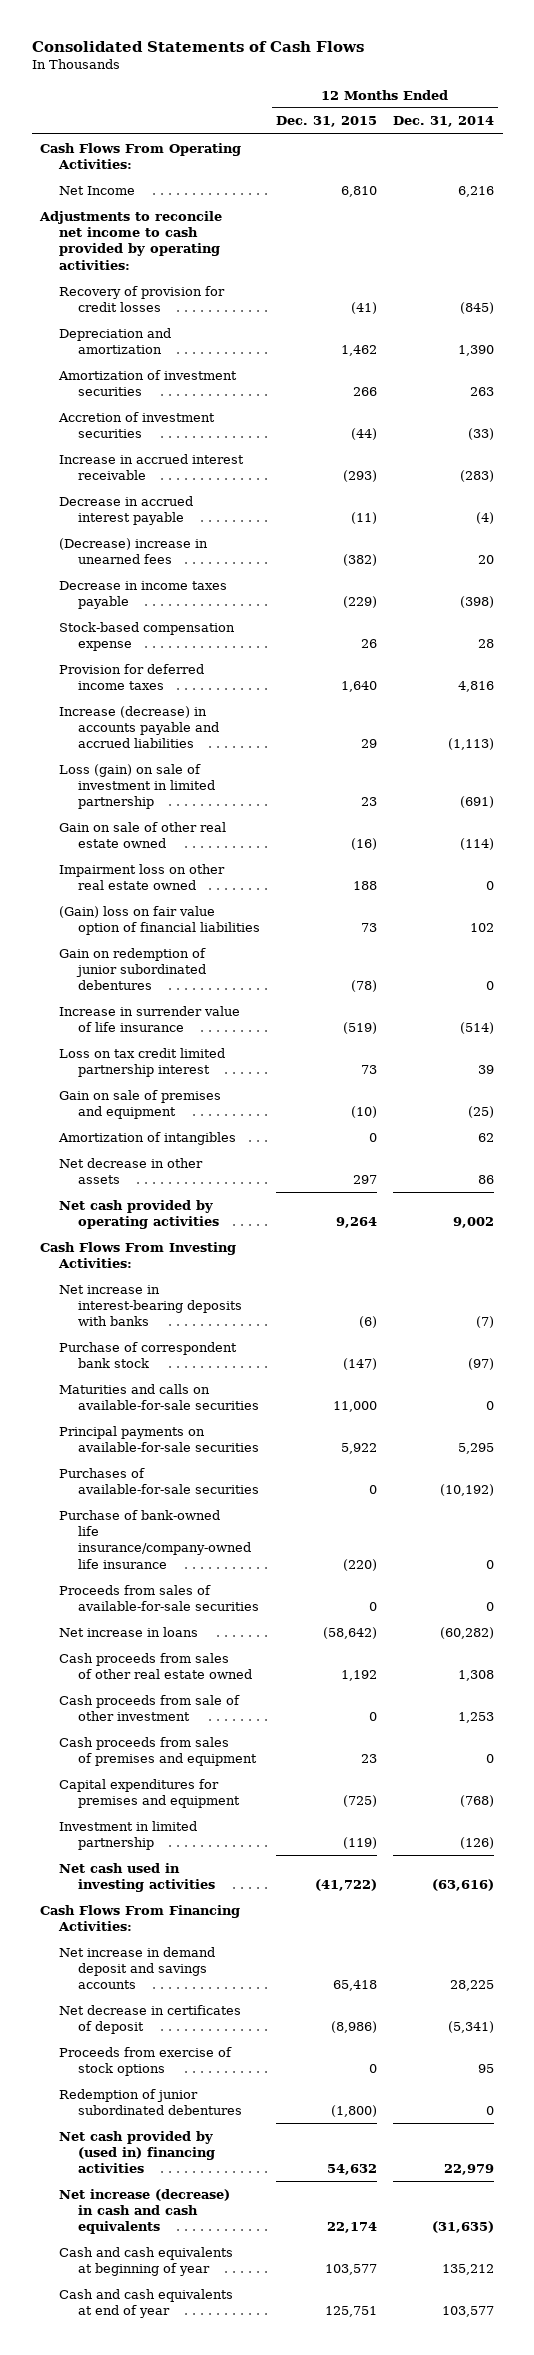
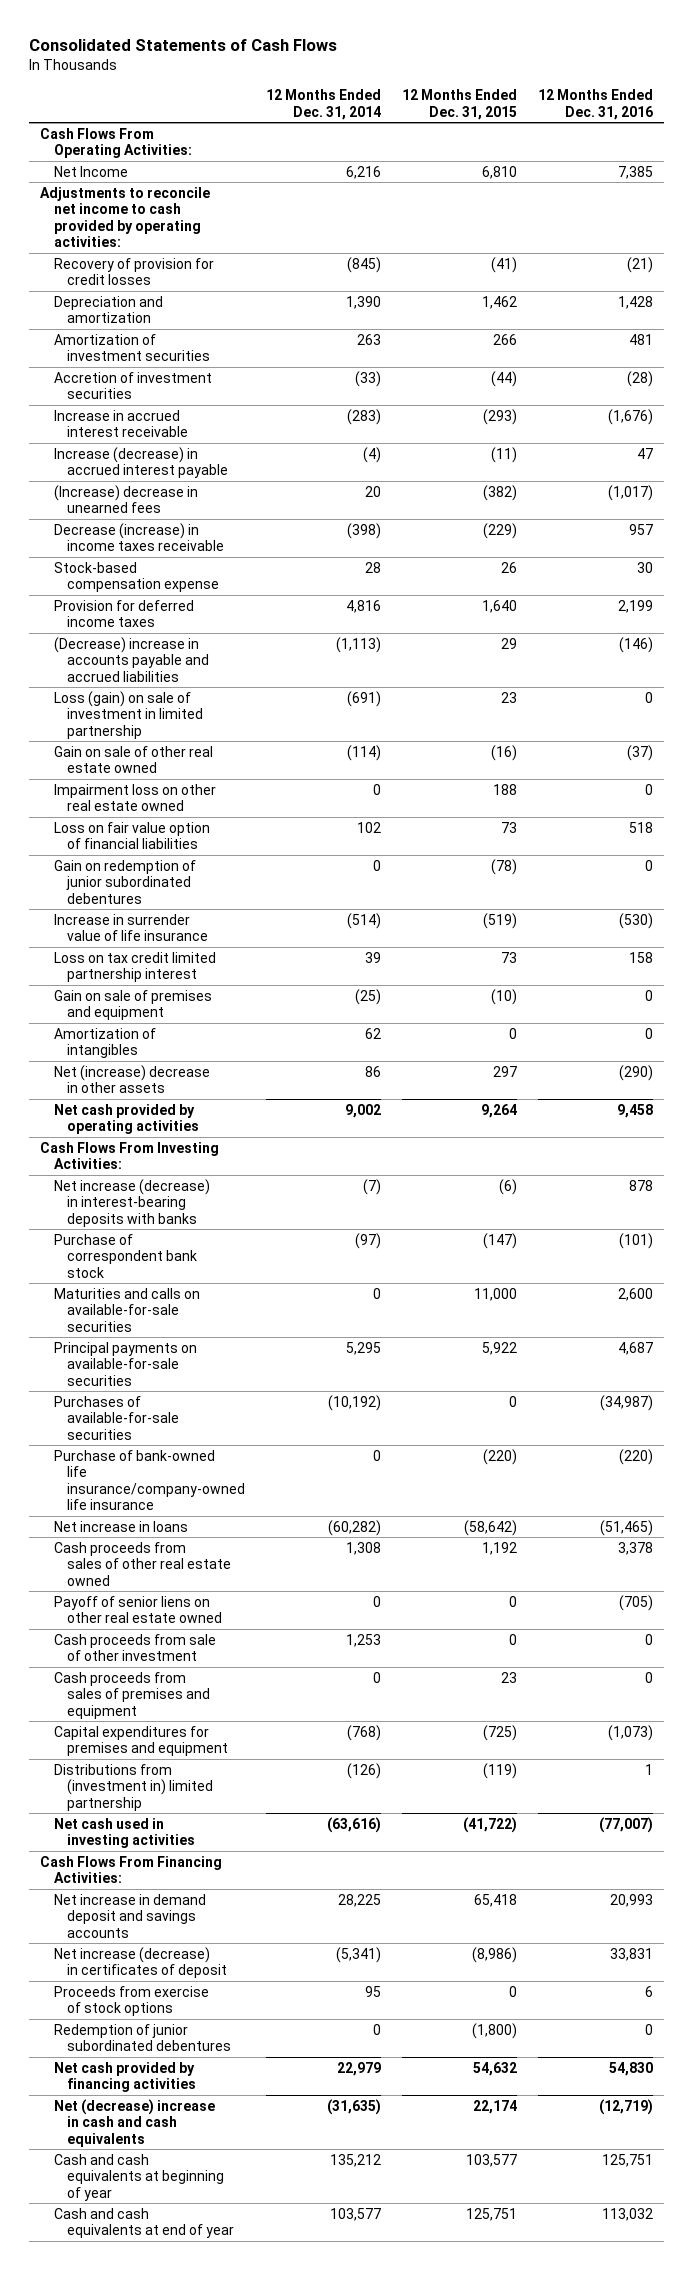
- | 12 Months Ended Dec. 31, 2015 | 12 Months Ended Dec. 31, 2014
+ | 12 Months Ended Dec. 31, 2014 | 12 Months Ended Dec. 31, 2015 | 12 Months Ended Dec. 31, 2016
- Decrease in accrued interest payable | (11) | (4)
- (Decrease) increase in unearned fees | (382) | 20
- Decrease in income taxes payable | (229) | (398)
+ Increase (decrease) in accrued interest payable | (4) | (11) | 47
+ (Increase) decrease in unearned fees | 20 | (382) | (1,017)
+ Decrease (increase) in income taxes receivable | (398) | (229) | 957
- Increase (decrease) in accounts payable and accrued liabilities | 29 | (1,113)
+ (Decrease) increase in accounts payable and accrued liabilities | (1,113) | 29 | (146)
- (Gain) loss on fair value option of financial liabilities | 73 | 102
+ Loss on fair value option of financial liabilities | 102 | 73 | 518
- Net decrease in other assets | 297 | 86
+ Net (increase) decrease in other assets | 86 | 297 | (290)
- Net increase in interest-bearing deposits with banks | (6) | (7)
+ Net increase (decrease) in interest-bearing deposits with banks | (7) | (6) | 878
- Proceeds from sales of available-for-sale securities | 0 | 0
+ Payoff of senior liens on other real estate owned | 0 | 0 | (705)
- Investment in limited partnership | (119) | (126)
+ Distributions from (investment in) limited partnership | (126) | (119) | 1
- Net decrease in certificates of deposit | (8,986) | (5,341)
+ Net increase (decrease) in certificates of deposit | (5,341) | (8,986) | 33,831
- Net cash provided by (used in) financing activities | 54,632 | 22,979
- Net increase (decrease) in cash and cash equivalents | 22,174 | (31,635)
+ Net cash provided by financing activities | 22,979 | 54,632 | 54,830
+ Net (decrease) increase in cash and cash equivalents | (31,635) | 22,174 | (12,719)

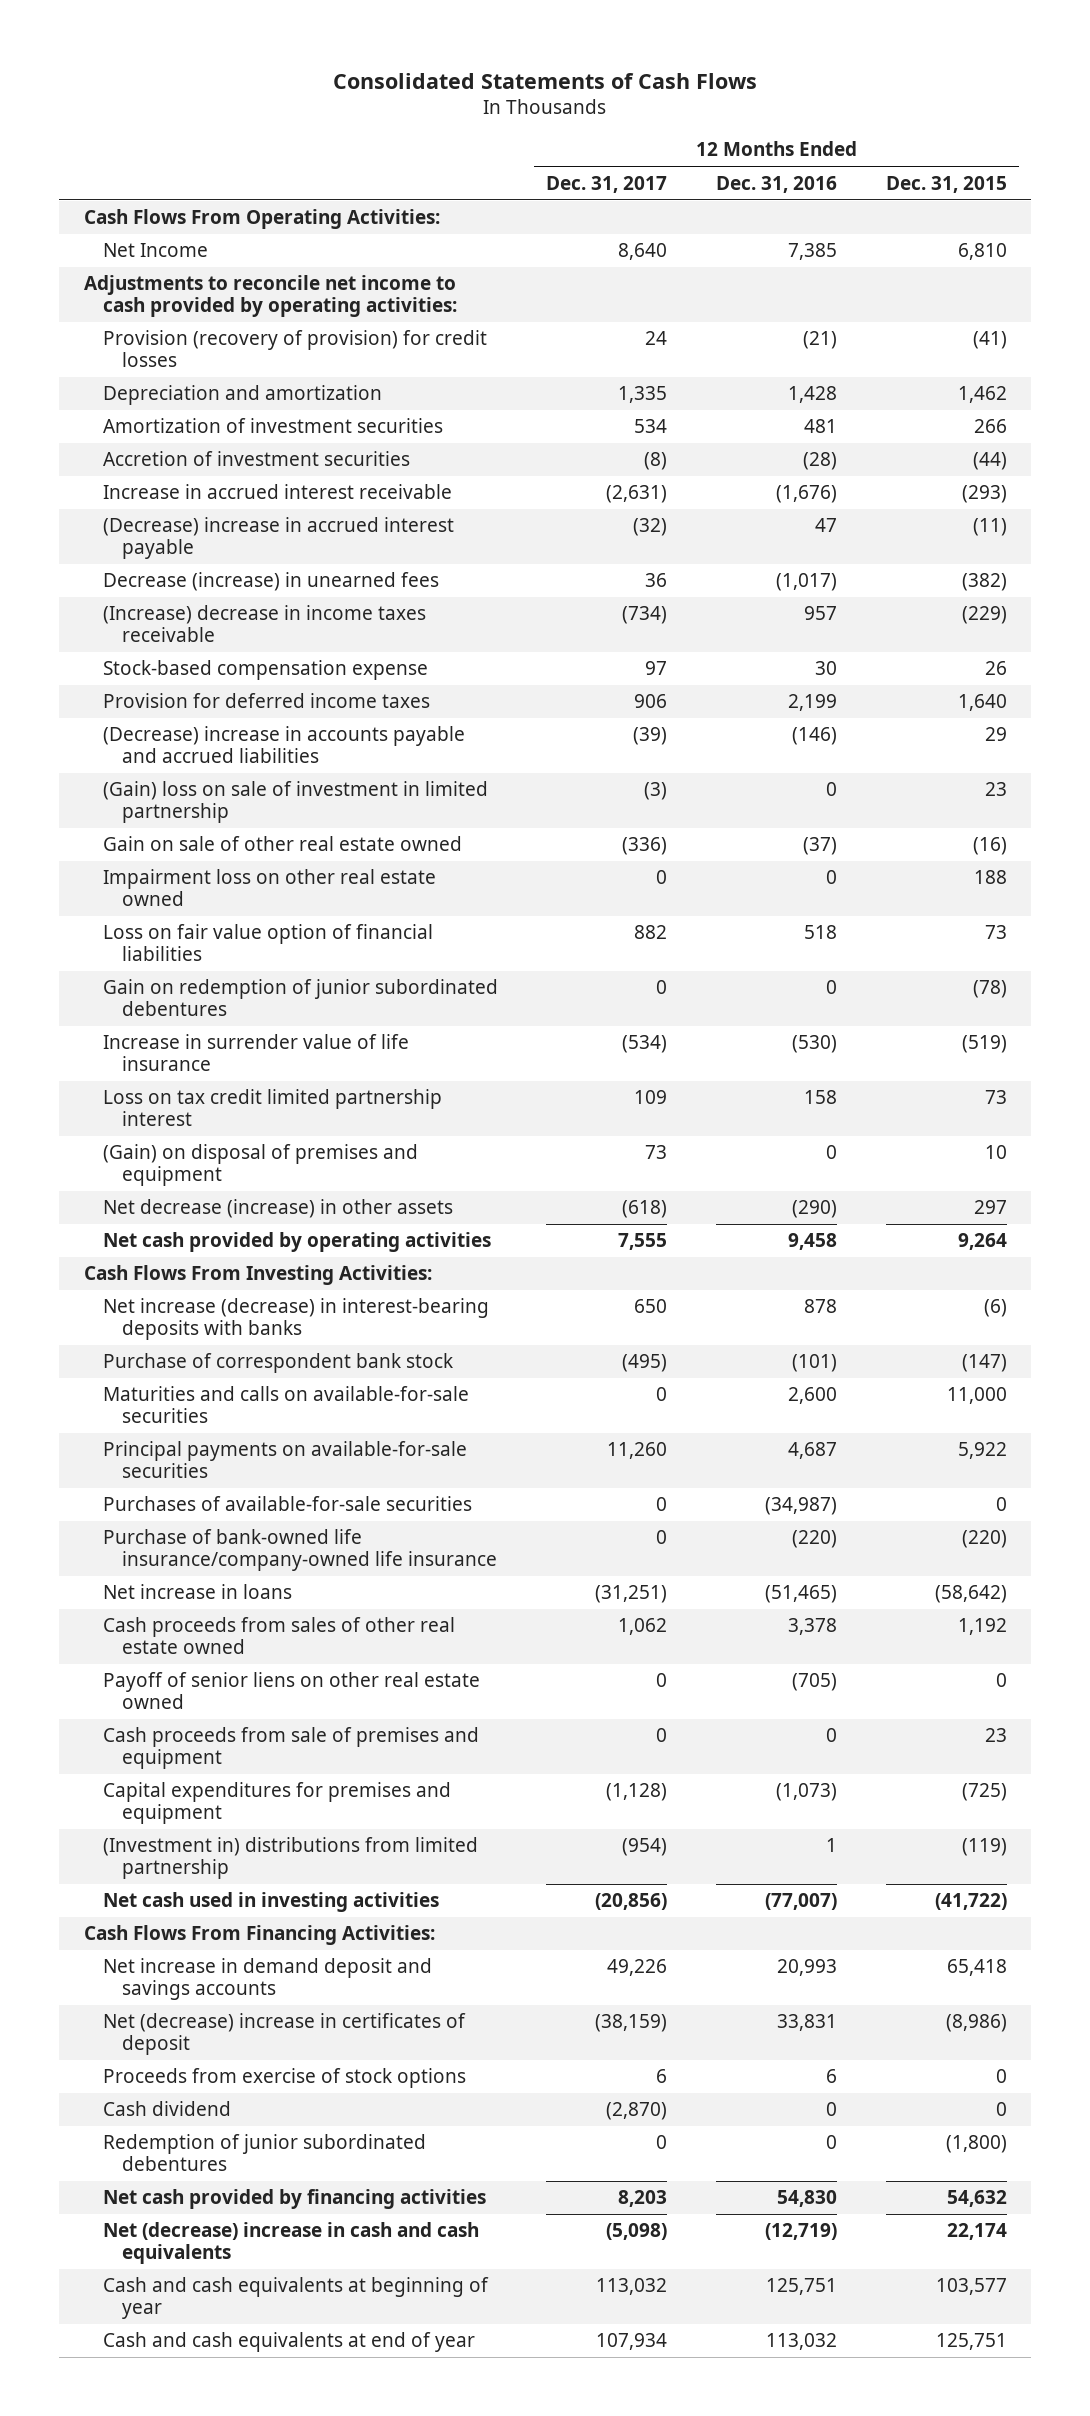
- | 12 Months Ended Dec. 31, 2014 | 12 Months Ended Dec. 31, 2015 | 12 Months Ended Dec. 31, 2016
+ | 12 Months Ended Dec. 31, 2017 | 12 Months Ended Dec. 31, 2016 | 12 Months Ended Dec. 31, 2015
- Recovery of provision for credit losses | (845) | (41) | (21)
+ Provision (recovery of provision) for credit losses | 24 | (21) | (41)
- Increase (decrease) in accrued interest payable | (4) | (11) | 47
- (Increase) decrease in unearned fees | 20 | (382) | (1,017)
- Decrease (increase) in income taxes receivable | (398) | (229) | 957
+ (Decrease) increase in accrued interest payable | (32) | 47 | (11)
+ Decrease (increase) in unearned fees | 36 | (1,017) | (382)
+ (Increase) decrease in income taxes receivable | (734) | 957 | (229)
- Loss (gain) on sale of investment in limited partnership | (691) | 23 | 0
+ (Gain) loss on sale of investment in limited partnership | (3) | 0 | 23
- Gain on sale of premises and equipment | (25) | (10) | 0
- Amortization of intangibles | 62 | 0 | 0
- Net (increase) decrease in other assets | 86 | 297 | (290)
+ (Gain) on disposal of premises and equipment | 73 | 0 | 10
+ Net decrease (increase) in other assets | (618) | (290) | 297
- Cash proceeds from sale of other investment | 1,253 | 0 | 0
- Cash proceeds from sales of premises and equipment | 0 | 23 | 0
+ Cash proceeds from sale of premises and equipment | 0 | 0 | 23
- Distributions from (investment in) limited partnership | (126) | (119) | 1
+ (Investment in) distributions from limited partnership | (954) | 1 | (119)
- Net increase (decrease) in certificates of deposit | (5,341) | (8,986) | 33,831
+ Net (decrease) increase in certificates of deposit | (38,159) | 33,831 | (8,986)
+ Cash dividend | (2,870) | 0 | 0

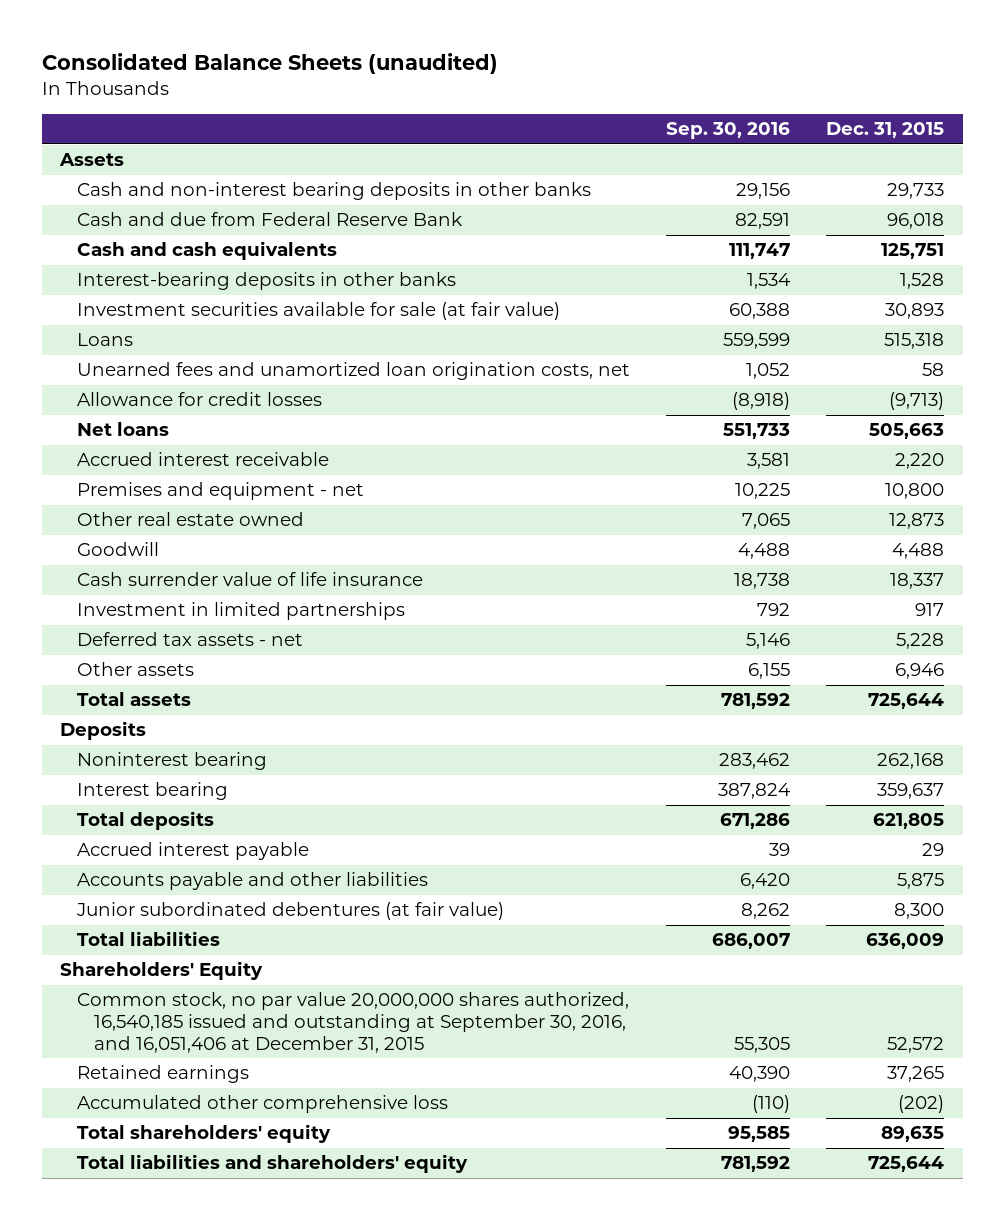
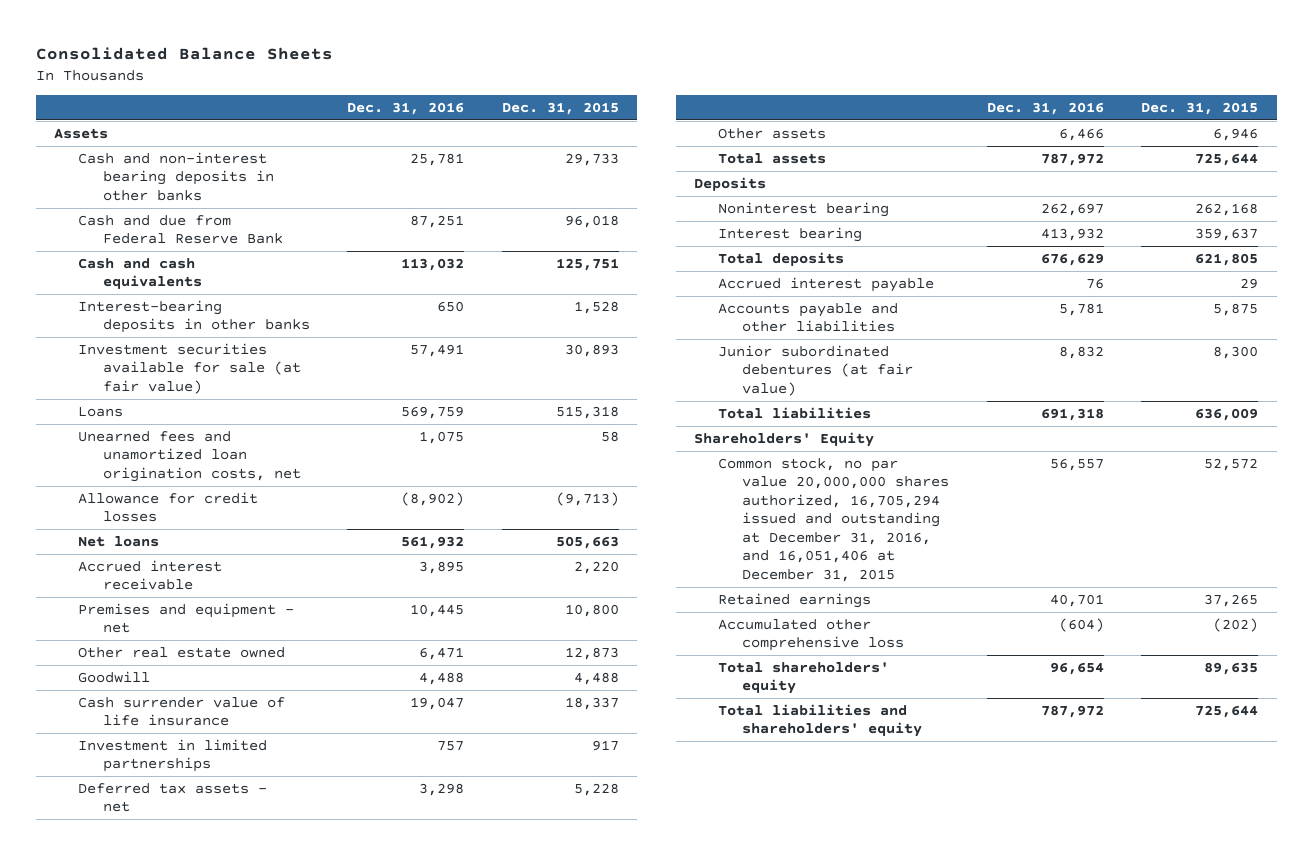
- Consolidated Balance Sheets (unaudited)
+ Consolidated Balance Sheets
- | Sep. 30, 2016 | Dec. 31, 2015
+ | Dec. 31, 2016 | Dec. 31, 2015
- Common stock, no par value 20,000,000 shares authorized, 16,540,185 issued and outstanding at September 30, 2016, and 16,051,406 at December 31, 2015 | 55,305 | 52,572
+ Common stock, no par value 20,000,000 shares authorized, 16,705,294 issued and outstanding at December 31, 2016, and 16,051,406 at December 31, 2015 | 56,557 | 52,572

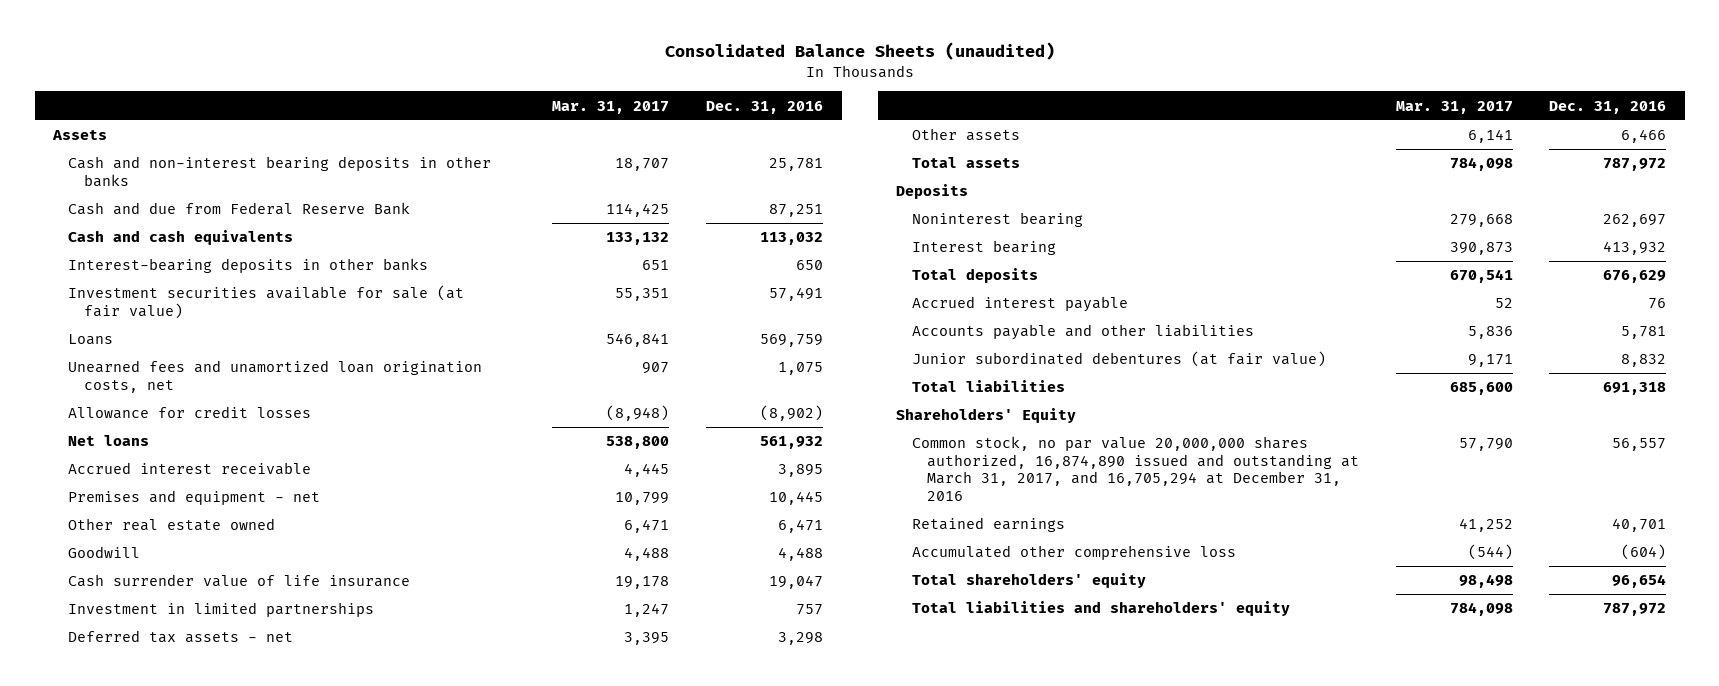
- Consolidated Balance Sheets
+ Consolidated Balance Sheets (unaudited)
- | Dec. 31, 2016 | Dec. 31, 2015
+ | Mar. 31, 2017 | Dec. 31, 2016
- Common stock, no par value 20,000,000 shares authorized, 16,705,294 issued and outstanding at December 31, 2016, and 16,051,406 at December 31, 2015 | 56,557 | 52,572
+ Common stock, no par value 20,000,000 shares authorized, 16,874,890 issued and outstanding at March 31, 2017, and 16,705,294 at December 31, 2016 | 57,790 | 56,557

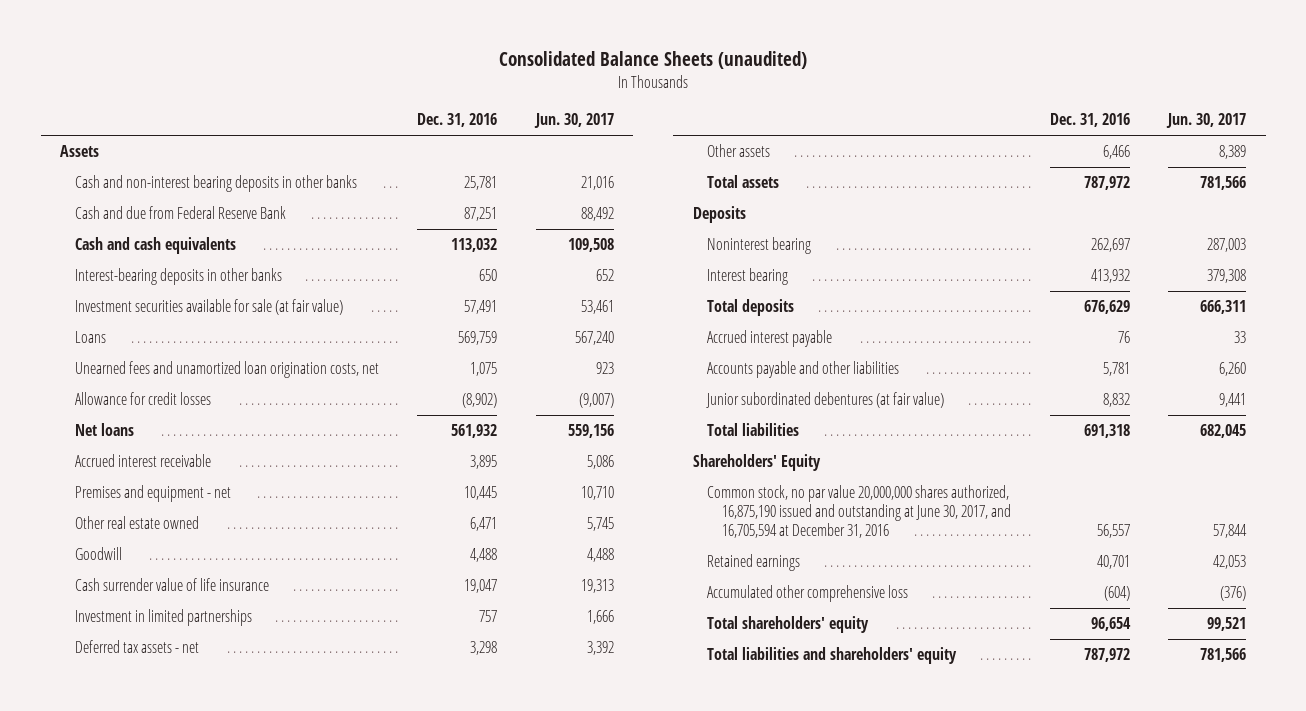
- | Mar. 31, 2017 | Dec. 31, 2016
+ | Dec. 31, 2016 | Jun. 30, 2017
- Common stock, no par value 20,000,000 shares authorized, 16,874,890 issued and outstanding at March 31, 2017, and 16,705,294 at December 31, 2016 | 57,790 | 56,557
+ Common stock, no par value 20,000,000 shares authorized, 16,875,190 issued and outstanding at June 30, 2017, and 16,705,594 at December 31, 2016 | 56,557 | 57,844

